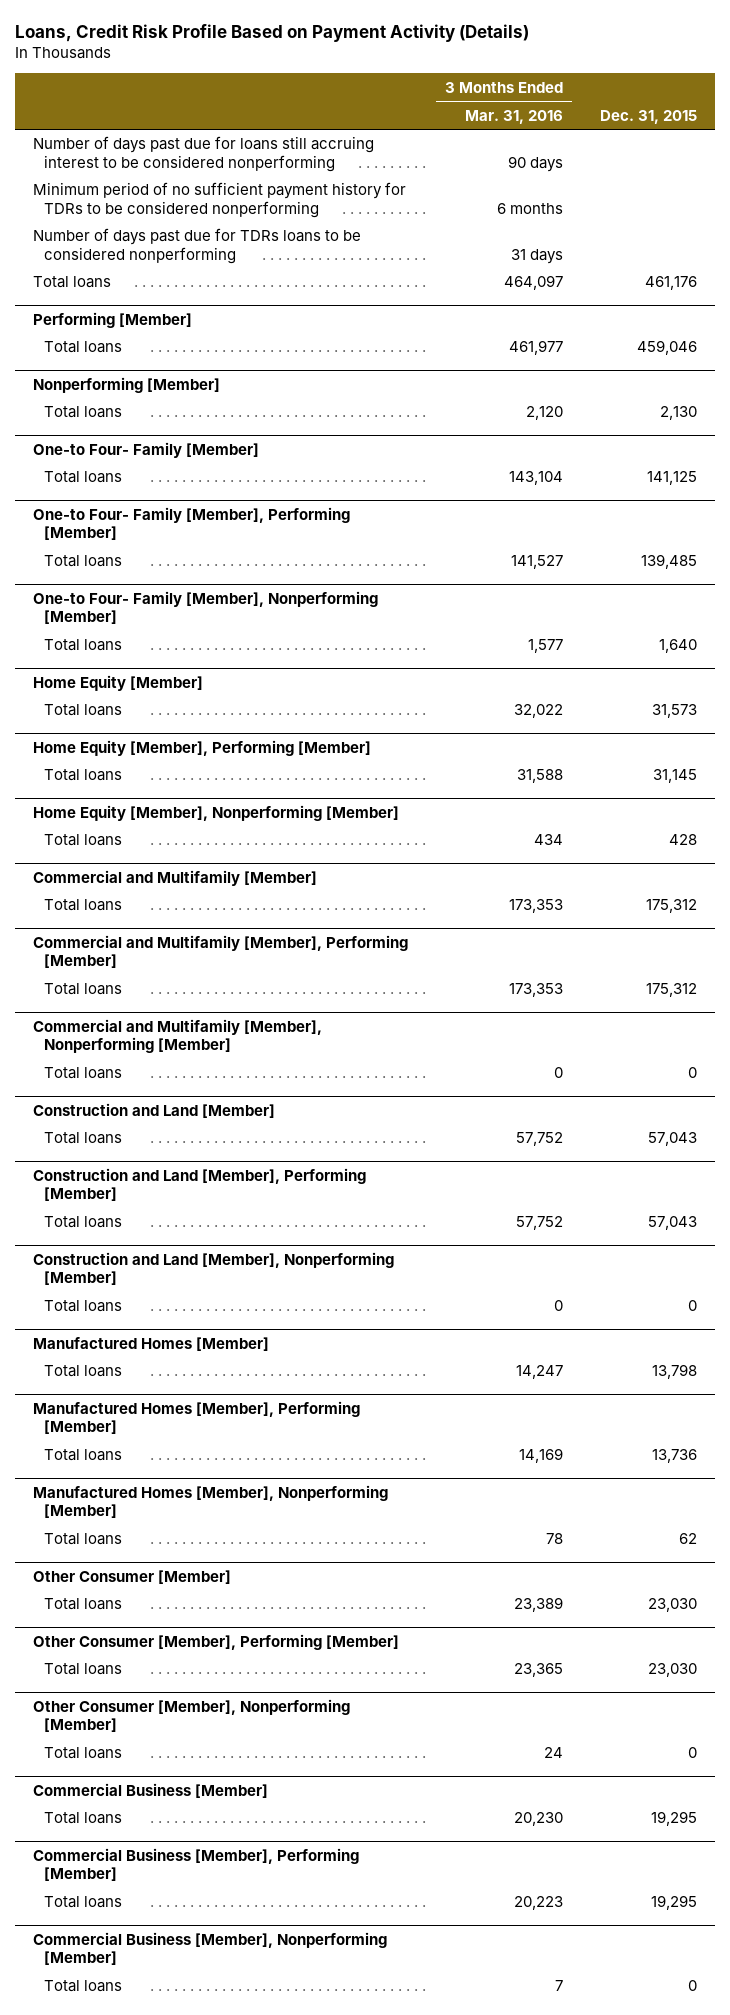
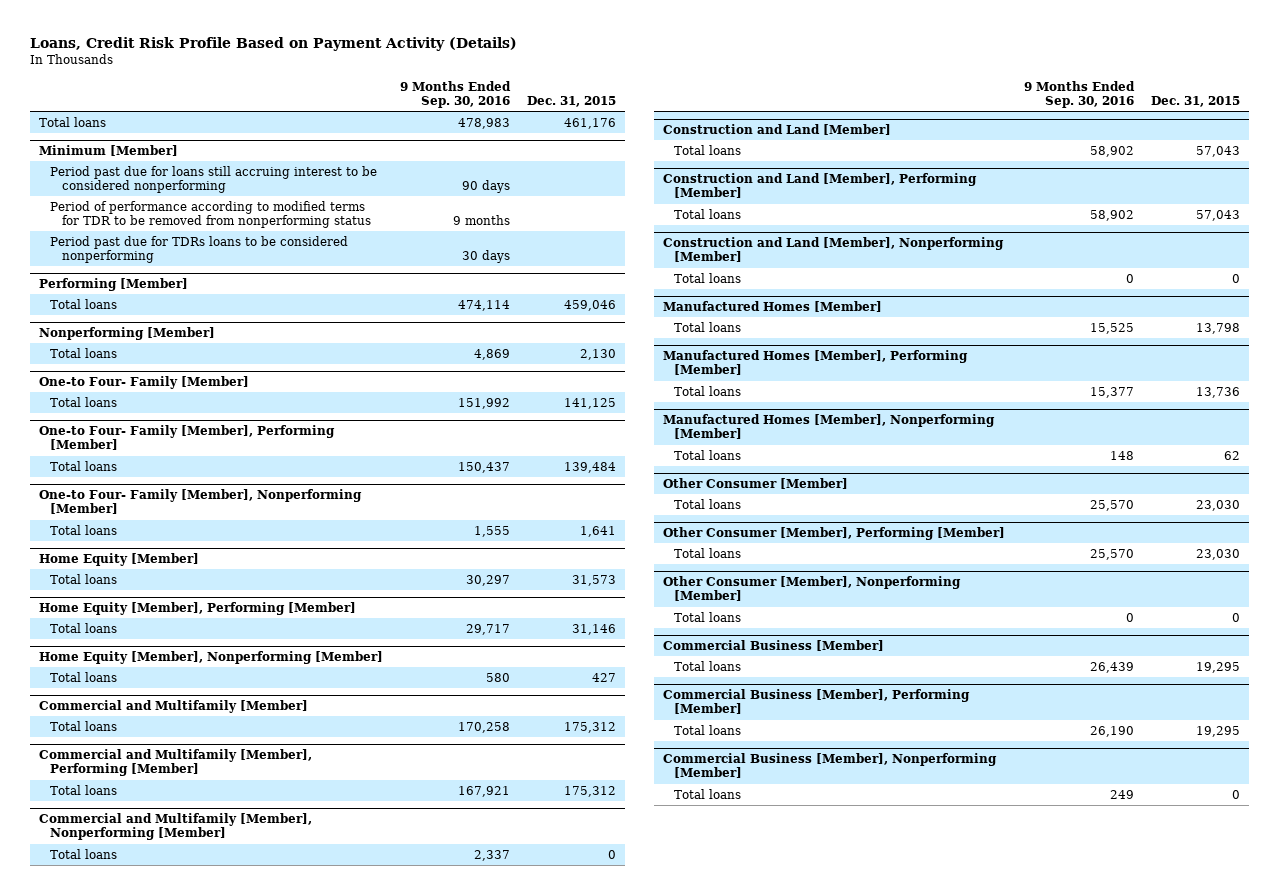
- | 3 Months Ended Mar. 31, 2016 | Dec. 31, 2015
+ | 9 Months Ended Sep. 30, 2016 | Dec. 31, 2015
- Number of days past due for loans still accruing interest to be considered nonperforming | 90 days |
- Minimum period of no sufficient payment history for TDRs to be considered nonperforming | 6 months |
- Number of days past due for TDRs loans to be considered nonperforming | 31 days |
+ Minimum [Member]
+ Period past due for loans still accruing interest to be considered nonperforming | 90 days |
+ Period of performance according to modified terms for TDR to be removed from nonperforming status | 9 months |
+ Period past due for TDRs loans to be considered nonperforming | 30 days |
@ One-to Four- Family [Member], Performing [Member]
- Total loans | 141,527 | 139,485
+ Total loans | 150,437 | 139,484
@ One-to Four- Family [Member], Nonperforming [Member]
- Total loans | 1,577 | 1,640
+ Total loans | 1,555 | 1,641
@ Home Equity [Member], Performing [Member]
- Total loans | 31,588 | 31,145
+ Total loans | 29,717 | 31,146
@ Home Equity [Member], Nonperforming [Member]
- Total loans | 434 | 428
+ Total loans | 580 | 427

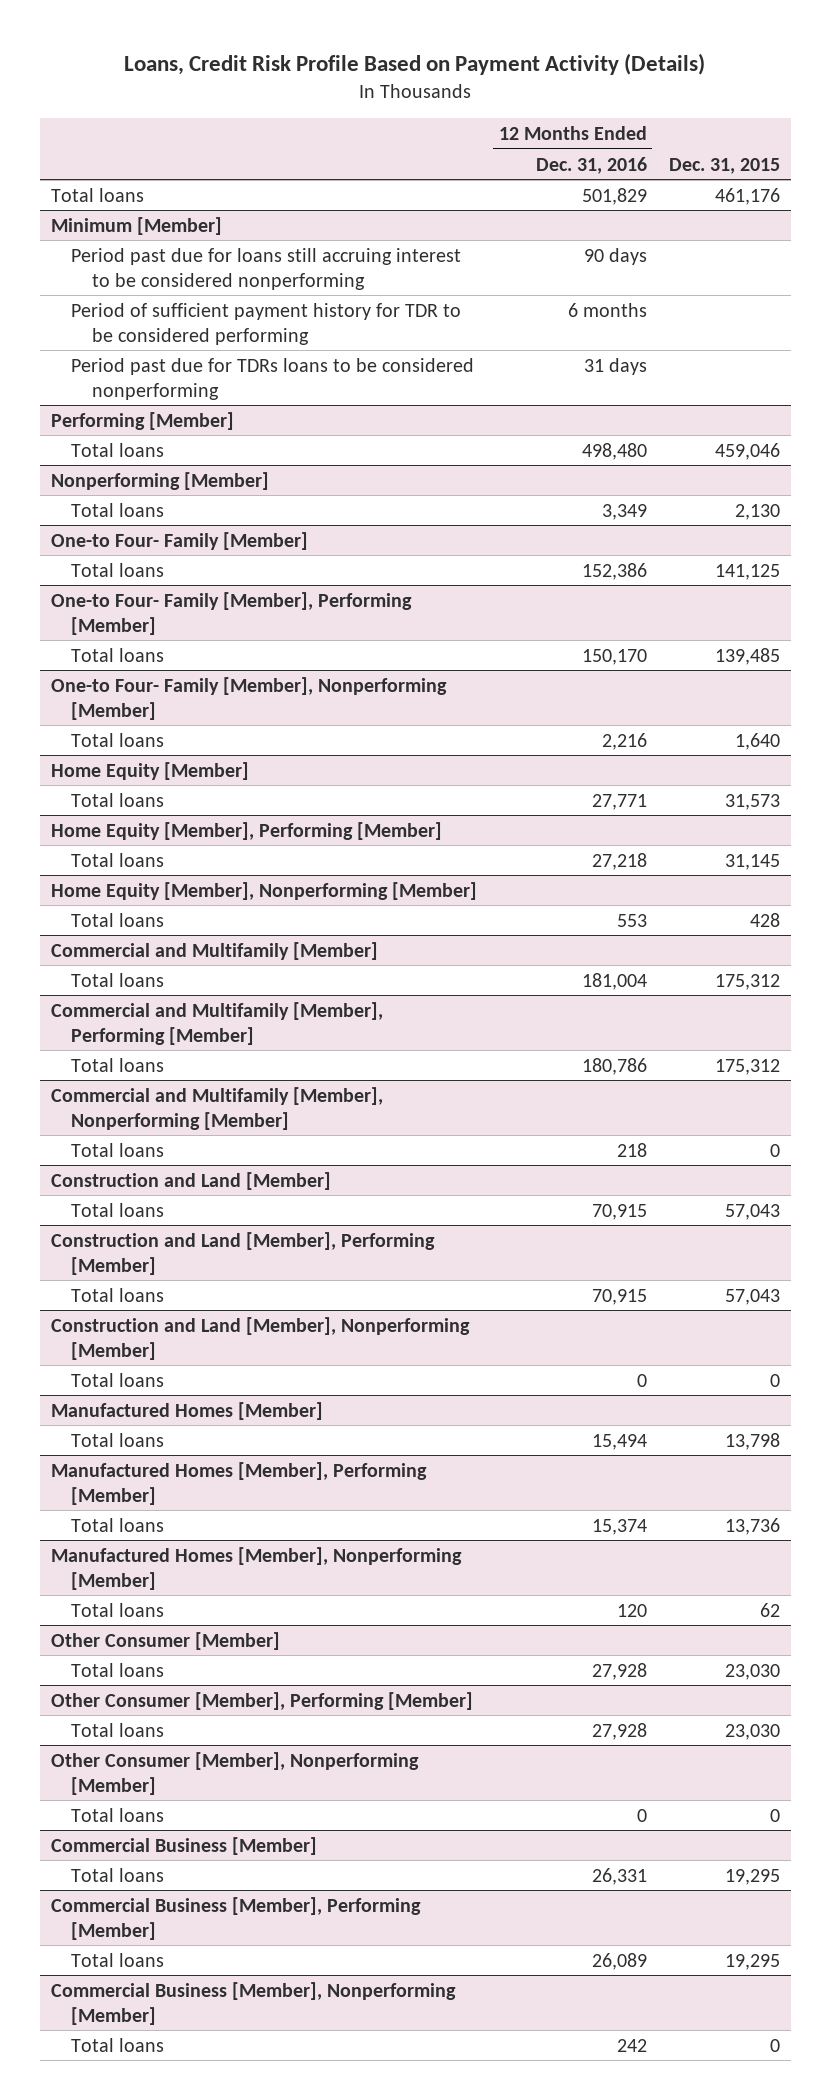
- | 9 Months Ended Sep. 30, 2016 | Dec. 31, 2015
+ | 12 Months Ended Dec. 31, 2016 | Dec. 31, 2015
@ Minimum [Member]
- Period of performance according to modified terms for TDR to be removed from nonperforming status | 9 months |
+ Period of sufficient payment history for TDR to be considered performing | 6 months |
@ One-to Four- Family [Member], Performing [Member]
- Total loans | 150,437 | 139,484
+ Total loans | 150,170 | 139,485
@ One-to Four- Family [Member], Nonperforming [Member]
- Total loans | 1,555 | 1,641
+ Total loans | 2,216 | 1,640
@ Home Equity [Member], Performing [Member]
- Total loans | 29,717 | 31,146
+ Total loans | 27,218 | 31,145
@ Home Equity [Member], Nonperforming [Member]
- Total loans | 580 | 427
+ Total loans | 553 | 428

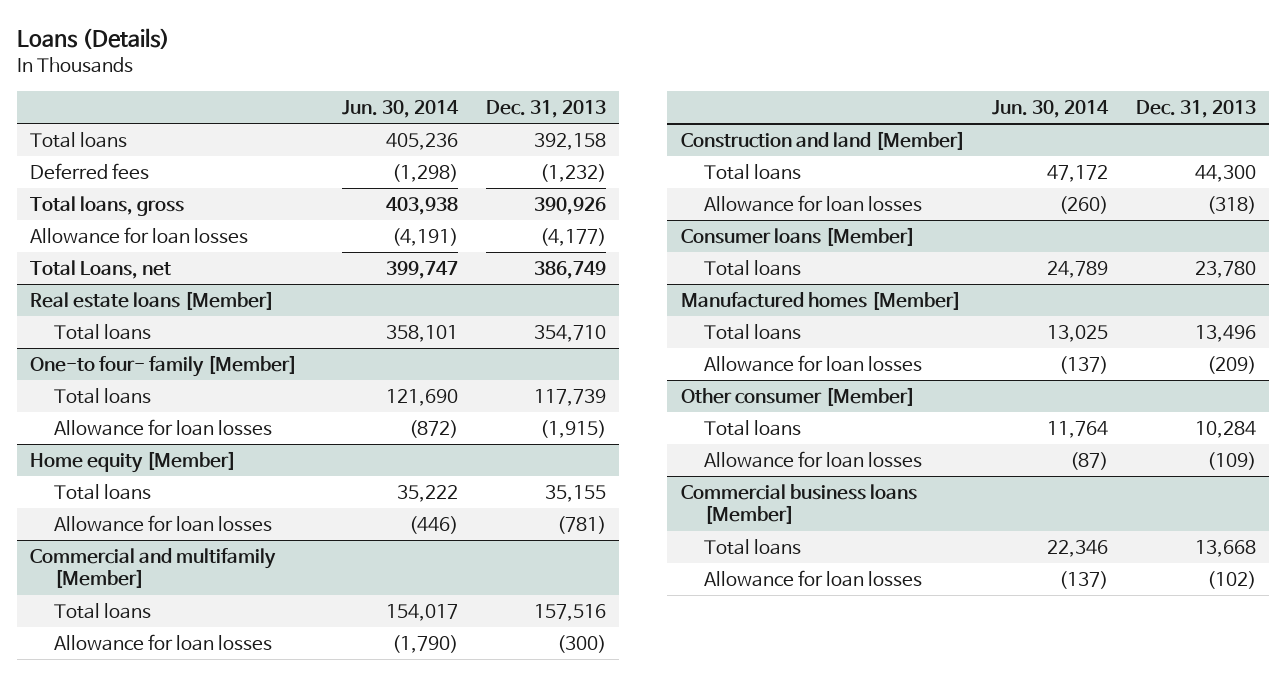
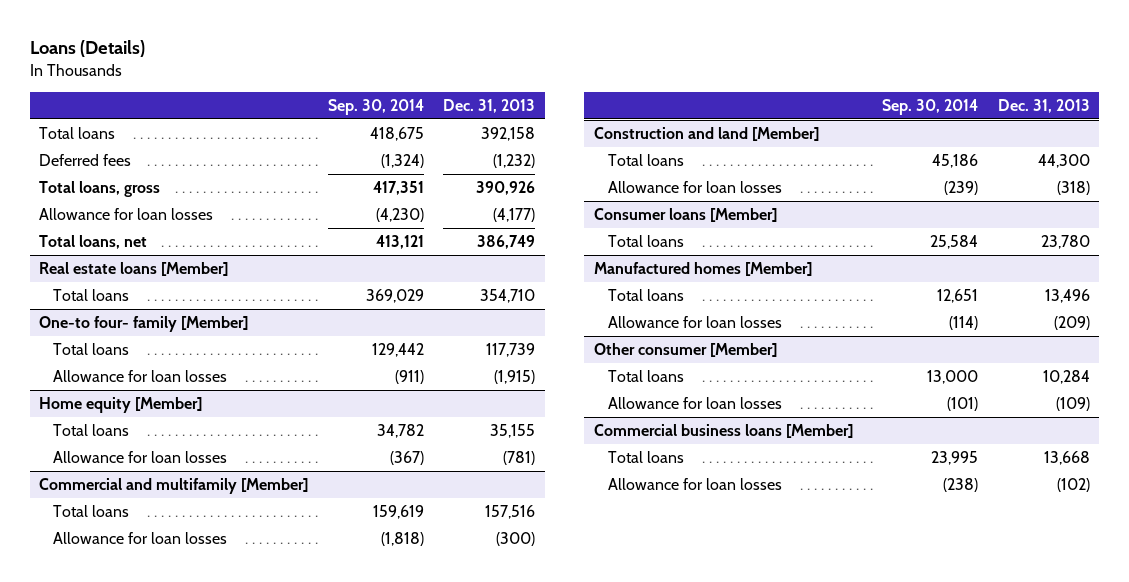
- | Jun. 30, 2014 | Dec. 31, 2013
+ | Sep. 30, 2014 | Dec. 31, 2013
- Total Loans, net | 399,747 | 386,749
+ Total loans, net | 413,121 | 386,749

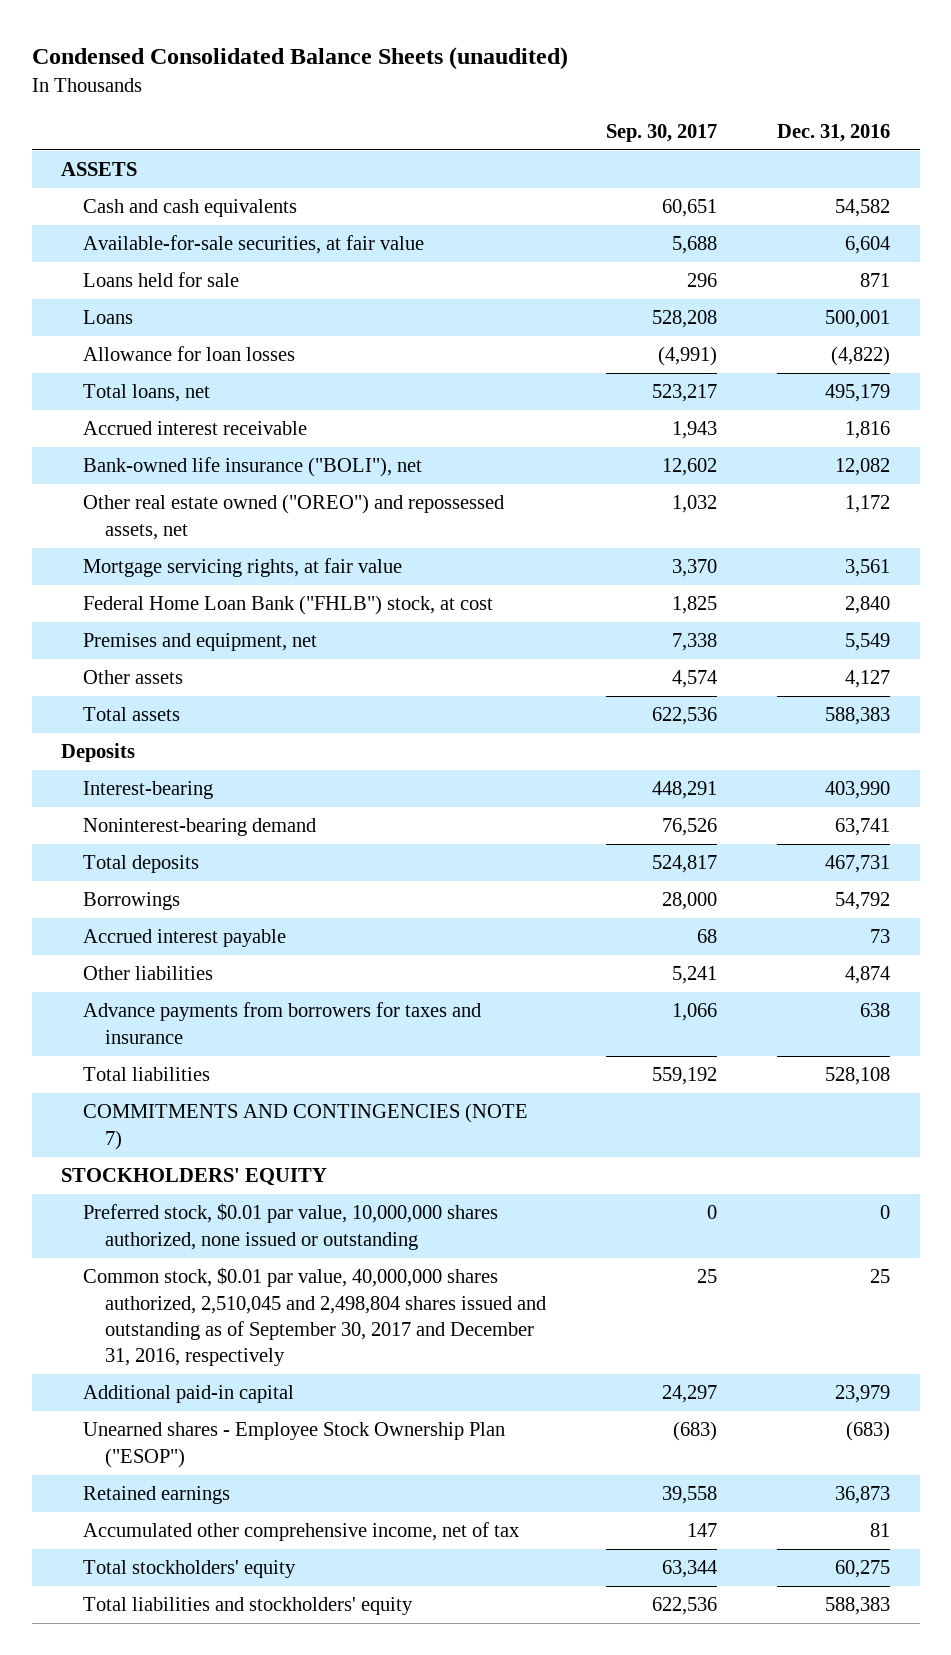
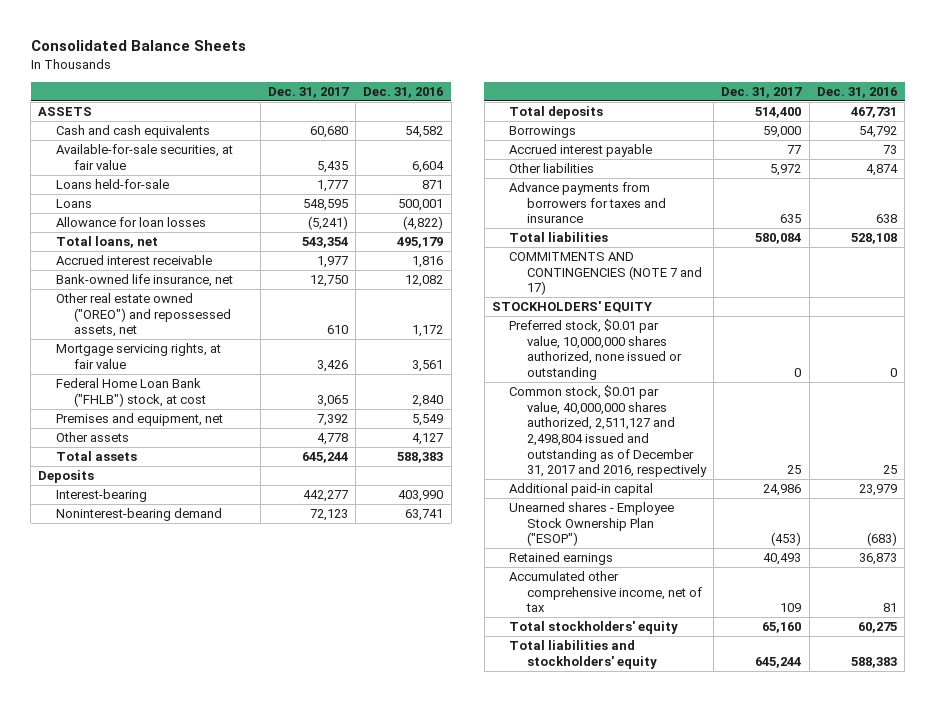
- Condensed Consolidated Balance Sheets (unaudited)
+ Consolidated Balance Sheets
- | Sep. 30, 2017 | Dec. 31, 2016
+ | Dec. 31, 2017 | Dec. 31, 2016
- Loans held for sale | 296 | 871
+ Loans held-for-sale | 1,777 | 871
- Bank-owned life insurance ("BOLI"), net | 12,602 | 12,082
+ Bank-owned life insurance, net | 12,750 | 12,082
- COMMITMENTS AND CONTINGENCIES (NOTE 7)
+ COMMITMENTS AND CONTINGENCIES (NOTE 7 and 17)
- Common stock, $0.01 par value, 40,000,000 shares authorized, 2,510,045 and 2,498,804 shares issued and outstanding as of September 30, 2017 and December 31, 2016, respectively | 25 | 25
+ Common stock, $0.01 par value, 40,000,000 shares authorized, 2,511,127 and 2,498,804 issued and outstanding as of December 31, 2017 and 2016, respectively | 25 | 25

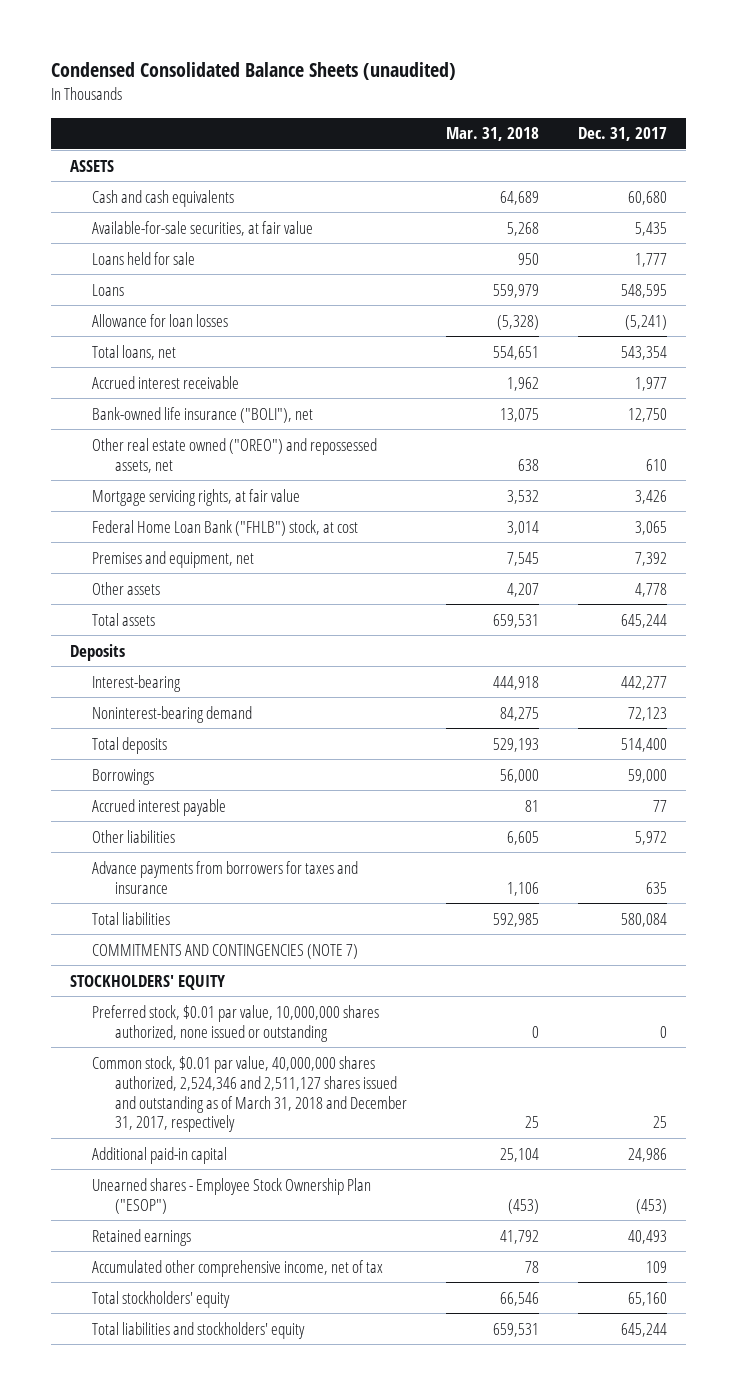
- Consolidated Balance Sheets
+ Condensed Consolidated Balance Sheets (unaudited)
- | Dec. 31, 2017 | Dec. 31, 2016
+ | Mar. 31, 2018 | Dec. 31, 2017
- Loans held-for-sale | 1,777 | 871
+ Loans held for sale | 950 | 1,777
- Bank-owned life insurance, net | 12,750 | 12,082
+ Bank-owned life insurance ("BOLI"), net | 13,075 | 12,750
- COMMITMENTS AND CONTINGENCIES (NOTE 7 and 17)
+ COMMITMENTS AND CONTINGENCIES (NOTE 7)
- Common stock, $0.01 par value, 40,000,000 shares authorized, 2,511,127 and 2,498,804 issued and outstanding as of December 31, 2017 and 2016, respectively | 25 | 25
+ Common stock, $0.01 par value, 40,000,000 shares authorized, 2,524,346 and 2,511,127 shares issued and outstanding as of March 31, 2018 and December 31, 2017, respectively | 25 | 25

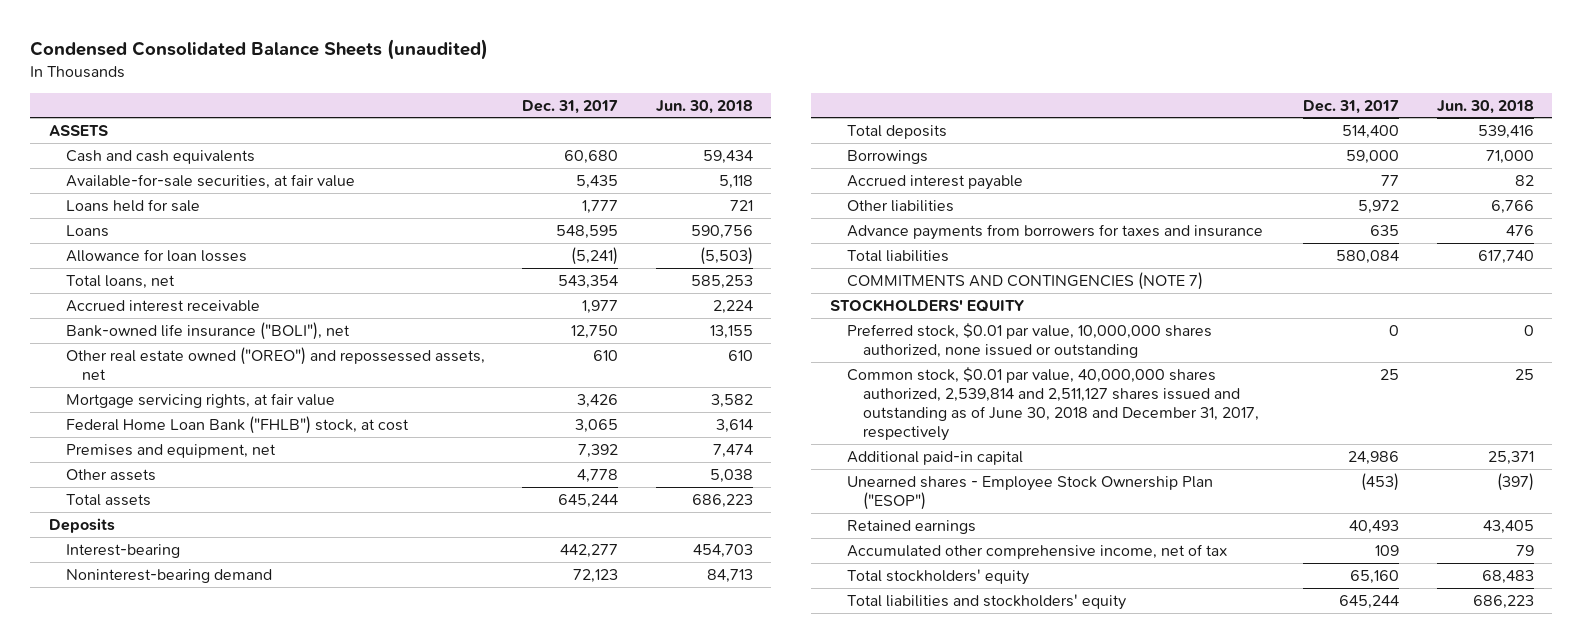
- | Mar. 31, 2018 | Dec. 31, 2017
+ | Dec. 31, 2017 | Jun. 30, 2018
- Common stock, $0.01 par value, 40,000,000 shares authorized, 2,524,346 and 2,511,127 shares issued and outstanding as of March 31, 2018 and December 31, 2017, respectively | 25 | 25
+ Common stock, $0.01 par value, 40,000,000 shares authorized, 2,539,814 and 2,511,127 shares issued and outstanding as of June 30, 2018 and December 31, 2017, respectively | 25 | 25

